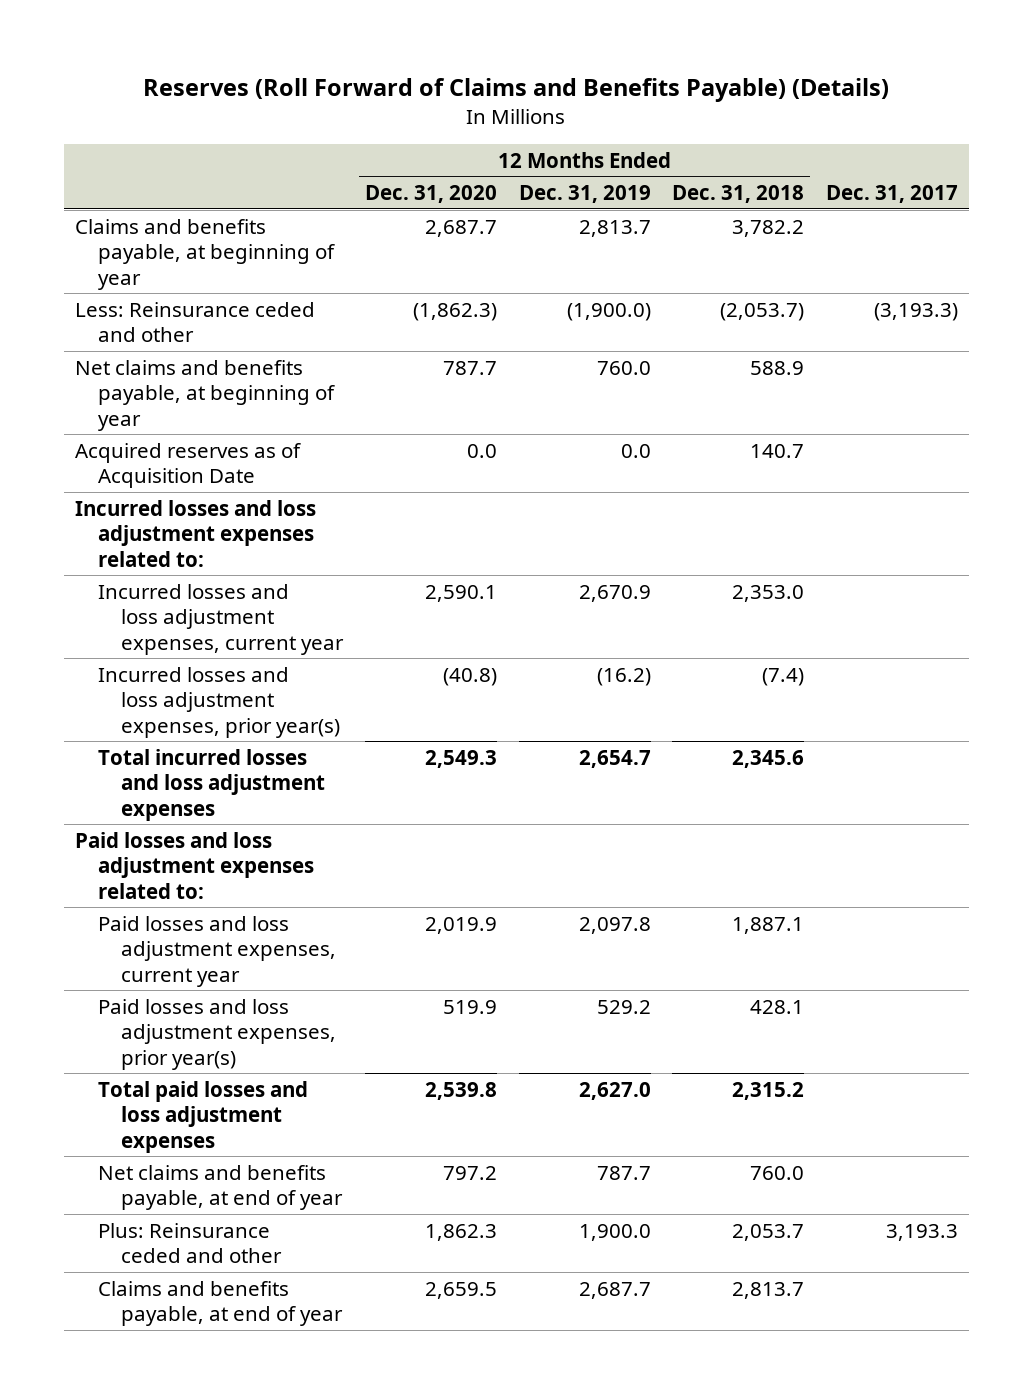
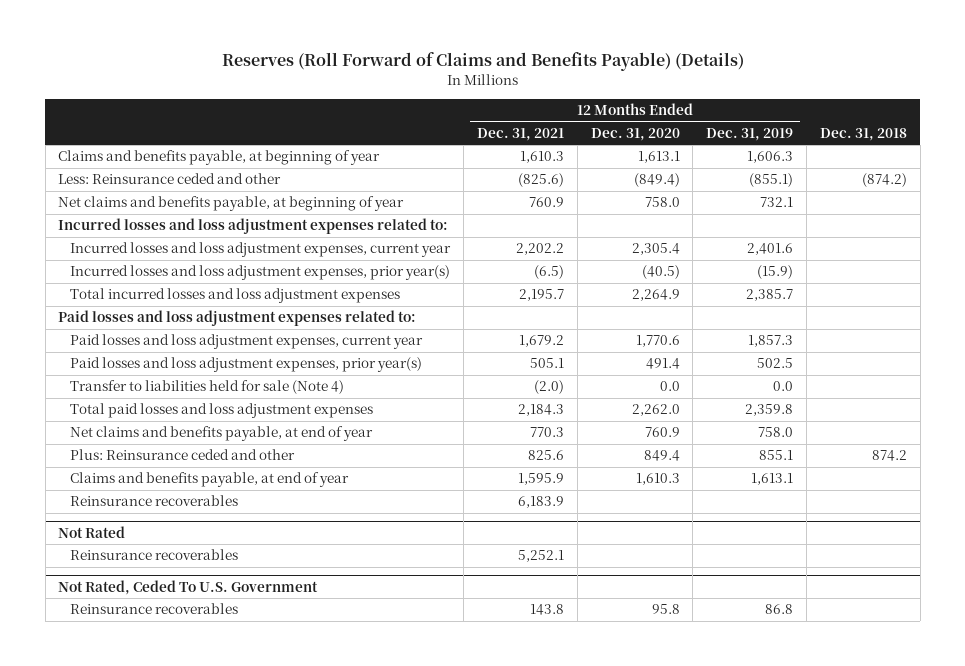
- | 12 Months Ended Dec. 31, 2020 | 12 Months Ended Dec. 31, 2019 | 12 Months Ended Dec. 31, 2018 | Dec. 31, 2017
+ | 12 Months Ended Dec. 31, 2021 | 12 Months Ended Dec. 31, 2020 | 12 Months Ended Dec. 31, 2019 | Dec. 31, 2018
- Claims and benefits payable, at beginning of year | 2,687.7 | 2,813.7 | 3,782.2 |
- Less: Reinsurance ceded and other | (1,862.3) | (1,900.0) | (2,053.7) | (3,193.3)
- Net claims and benefits payable, at beginning of year | 787.7 | 760.0 | 588.9 |
- Acquired reserves as of Acquisition Date | 0.0 | 0.0 | 140.7 |
+ Claims and benefits payable, at beginning of year | 1,610.3 | 1,613.1 | 1,606.3 |
+ Less: Reinsurance ceded and other | (825.6) | (849.4) | (855.1) | (874.2)
+ Net claims and benefits payable, at beginning of year | 760.9 | 758.0 | 732.1 |
- Incurred losses and loss adjustment expenses, current year | 2,590.1 | 2,670.9 | 2,353.0 |
- Incurred losses and loss adjustment expenses, prior year(s) | (40.8) | (16.2) | (7.4) |
- Total incurred losses and loss adjustment expenses | 2,549.3 | 2,654.7 | 2,345.6 |
+ Incurred losses and loss adjustment expenses, current year | 2,202.2 | 2,305.4 | 2,401.6 |
+ Incurred losses and loss adjustment expenses, prior year(s) | (6.5) | (40.5) | (15.9) |
+ Total incurred losses and loss adjustment expenses | 2,195.7 | 2,264.9 | 2,385.7 |
- Paid losses and loss adjustment expenses, current year | 2,019.9 | 2,097.8 | 1,887.1 |
- Paid losses and loss adjustment expenses, prior year(s) | 519.9 | 529.2 | 428.1 |
- Total paid losses and loss adjustment expenses | 2,539.8 | 2,627.0 | 2,315.2 |
- Net claims and benefits payable, at end of year | 797.2 | 787.7 | 760.0 |
- Plus: Reinsurance ceded and other | 1,862.3 | 1,900.0 | 2,053.7 | 3,193.3
- Claims and benefits payable, at end of year | 2,659.5 | 2,687.7 | 2,813.7 |
+ Paid losses and loss adjustment expenses, current year | 1,679.2 | 1,770.6 | 1,857.3 |
+ Paid losses and loss adjustment expenses, prior year(s) | 505.1 | 491.4 | 502.5 |
+ Transfer to liabilities held for sale (Note 4) | (2.0) | 0.0 | 0.0 |
+ Total paid losses and loss adjustment expenses | 2,184.3 | 2,262.0 | 2,359.8 |
+ Net claims and benefits payable, at end of year | 770.3 | 760.9 | 758.0 |
+ Plus: Reinsurance ceded and other | 825.6 | 849.4 | 855.1 | 874.2
+ Claims and benefits payable, at end of year | 1,595.9 | 1,610.3 | 1,613.1 |
+ Reinsurance recoverables | 6,183.9 | | |
+ Not Rated
+ Reinsurance recoverables | 5,252.1 | | |
+ Not Rated, Ceded To U.S. Government
+ Reinsurance recoverables | 143.8 | 95.8 | 86.8 |

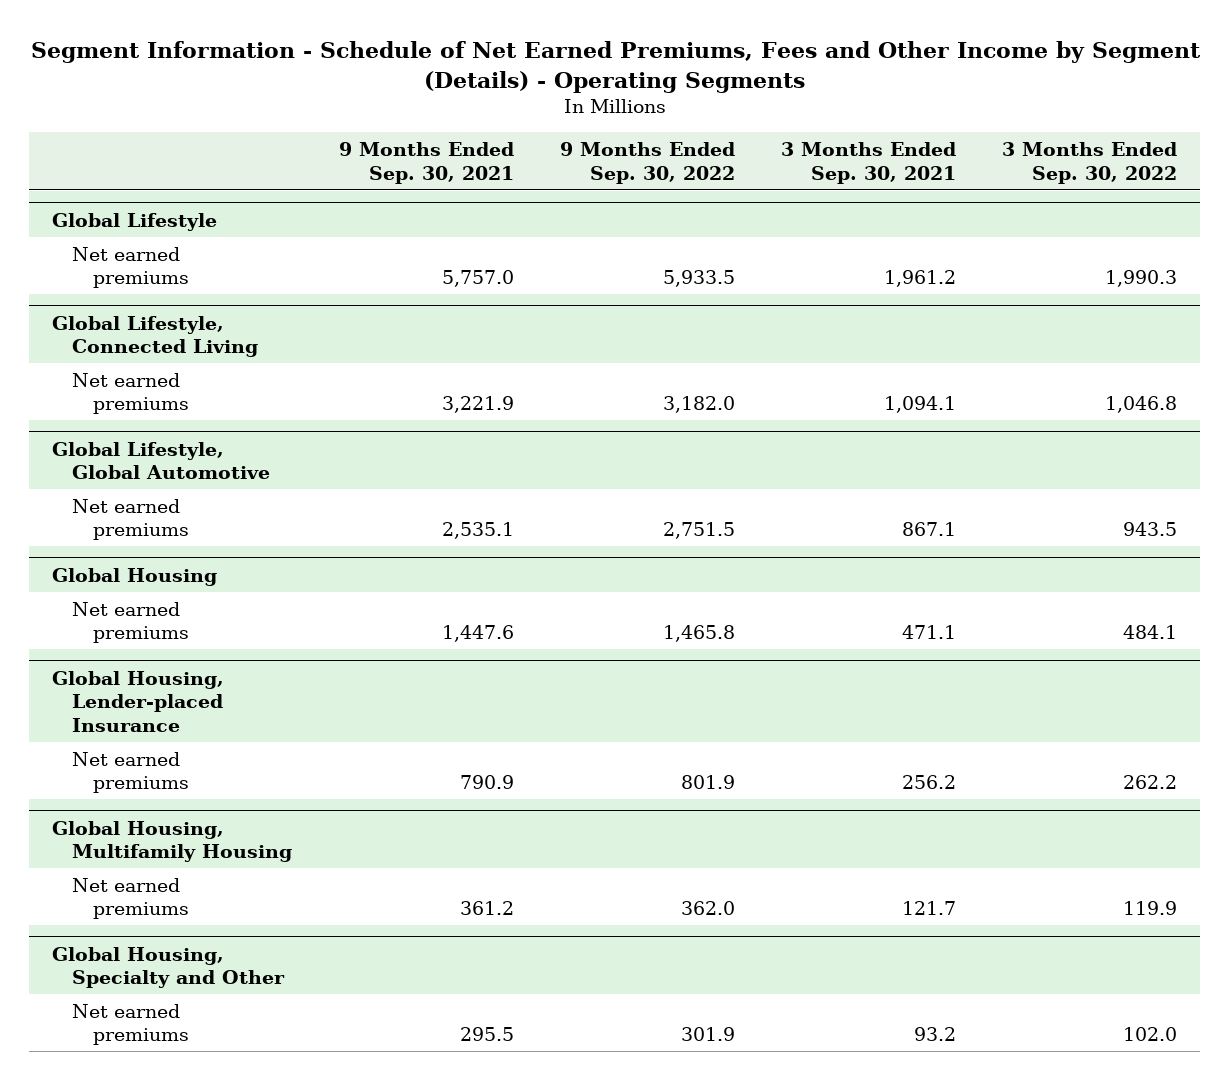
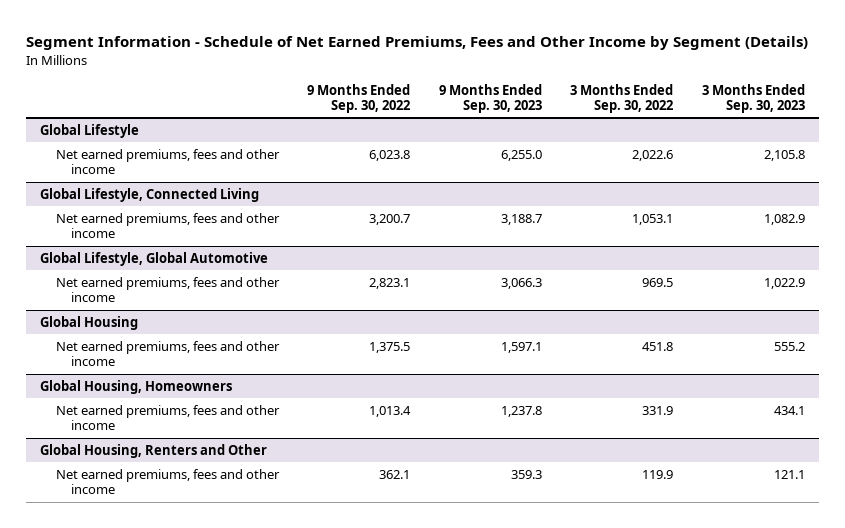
- Segment Information - Schedule of Net Earned Premiums, Fees and Other Income by Segment (Details) - Operating Segments
+ Segment Information - Schedule of Net Earned Premiums, Fees and Other Income by Segment (Details)
- | 9 Months Ended Sep. 30, 2021 | 9 Months Ended Sep. 30, 2022 | 3 Months Ended Sep. 30, 2021 | 3 Months Ended Sep. 30, 2022
+ | 9 Months Ended Sep. 30, 2022 | 9 Months Ended Sep. 30, 2023 | 3 Months Ended Sep. 30, 2022 | 3 Months Ended Sep. 30, 2023
@ Global Lifestyle
- Net earned premiums | 5,757.0 | 5,933.5 | 1,961.2 | 1,990.3
+ Net earned premiums, fees and other income | 6,023.8 | 6,255.0 | 2,022.6 | 2,105.8
@ Global Lifestyle, Connected Living
- Net earned premiums | 3,221.9 | 3,182.0 | 1,094.1 | 1,046.8
+ Net earned premiums, fees and other income | 3,200.7 | 3,188.7 | 1,053.1 | 1,082.9
@ Global Lifestyle, Global Automotive
- Net earned premiums | 2,535.1 | 2,751.5 | 867.1 | 943.5
+ Net earned premiums, fees and other income | 2,823.1 | 3,066.3 | 969.5 | 1,022.9
@ Global Housing
- Net earned premiums | 1,447.6 | 1,465.8 | 471.1 | 484.1
- Global Housing, Lender-placed Insurance
- Net earned premiums | 790.9 | 801.9 | 256.2 | 262.2
- Global Housing, Multifamily Housing
- Net earned premiums | 361.2 | 362.0 | 121.7 | 119.9
- Global Housing, Specialty and Other
- Net earned premiums | 295.5 | 301.9 | 93.2 | 102.0
@ Global Housing
+ Net earned premiums, fees and other income | 1,375.5 | 1,597.1 | 451.8 | 555.2
+ Global Housing, Homeowners
+ Net earned premiums, fees and other income | 1,013.4 | 1,237.8 | 331.9 | 434.1
+ Global Housing, Renters and Other
+ Net earned premiums, fees and other income | 362.1 | 359.3 | 119.9 | 121.1

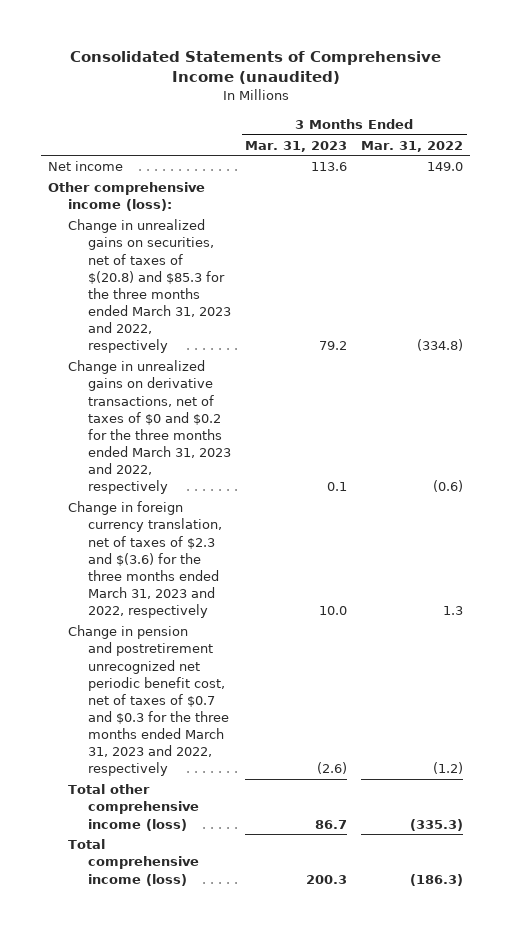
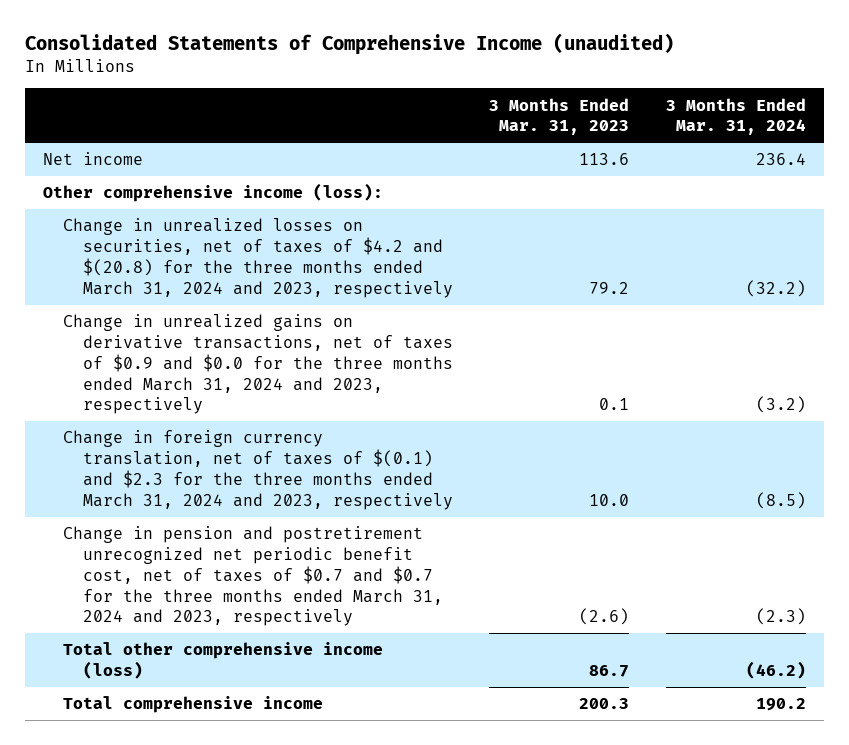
- | 3 Months Ended Mar. 31, 2023 | 3 Months Ended Mar. 31, 2022
+ | 3 Months Ended Mar. 31, 2023 | 3 Months Ended Mar. 31, 2024
- Change in unrealized gains on securities, net of taxes of $(20.8) and $85.3 for the three months ended March 31, 2023 and 2022, respectively | 79.2 | (334.8)
- Change in unrealized gains on derivative transactions, net of taxes of $0 and $0.2 for the three months ended March 31, 2023 and 2022, respectively | 0.1 | (0.6)
- Change in foreign currency translation, net of taxes of $2.3 and $(3.6) for the three months ended March 31, 2023 and 2022, respectively | 10.0 | 1.3
- Change in pension and postretirement unrecognized net periodic benefit cost, net of taxes of $0.7 and $0.3 for the three months ended March 31, 2023 and 2022, respectively | (2.6) | (1.2)
+ Change in unrealized losses on securities, net of taxes of $4.2 and $(20.8) for the three months ended March 31, 2024 and 2023, respectively | 79.2 | (32.2)
+ Change in unrealized gains on derivative transactions, net of taxes of $0.9 and $0.0 for the three months ended March 31, 2024 and 2023, respectively | 0.1 | (3.2)
+ Change in foreign currency translation, net of taxes of $(0.1) and $2.3 for the three months ended March 31, 2024 and 2023, respectively | 10.0 | (8.5)
+ Change in pension and postretirement unrecognized net periodic benefit cost, net of taxes of $0.7 and $0.7 for the three months ended March 31, 2024 and 2023, respectively | (2.6) | (2.3)
- Total comprehensive income (loss) | 200.3 | (186.3)
+ Total comprehensive income | 200.3 | 190.2

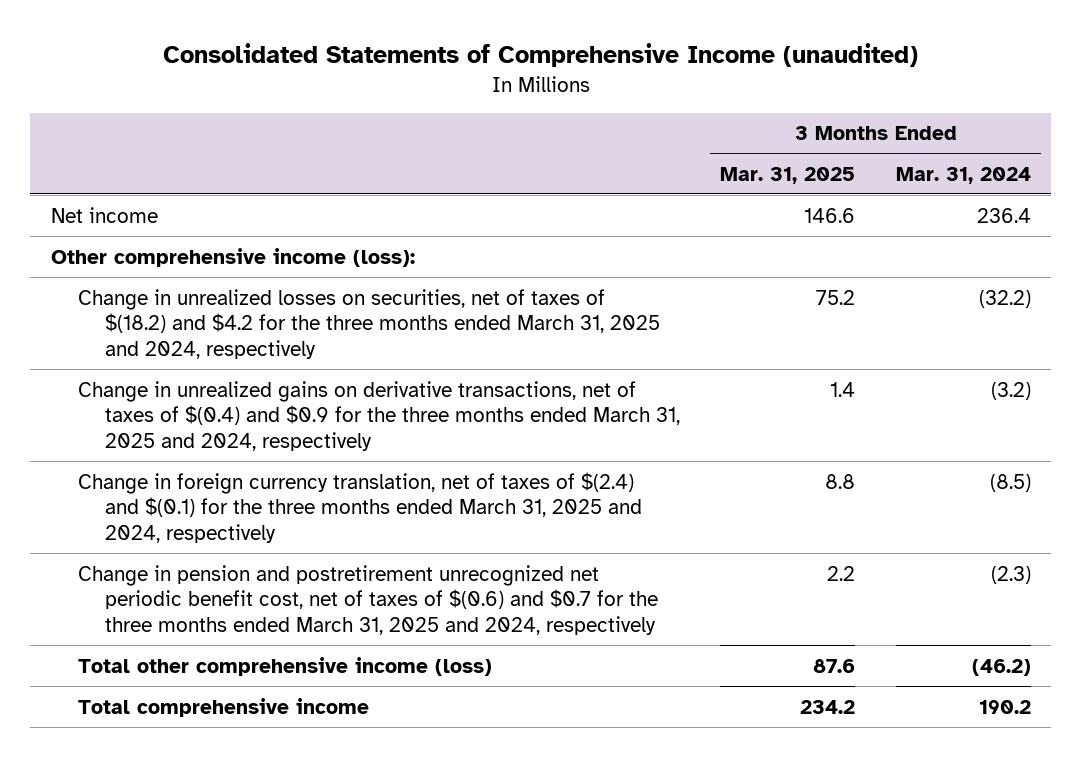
- | 3 Months Ended Mar. 31, 2023 | 3 Months Ended Mar. 31, 2024
+ | 3 Months Ended Mar. 31, 2025 | 3 Months Ended Mar. 31, 2024
- Change in unrealized losses on securities, net of taxes of $4.2 and $(20.8) for the three months ended March 31, 2024 and 2023, respectively | 79.2 | (32.2)
- Change in unrealized gains on derivative transactions, net of taxes of $0.9 and $0.0 for the three months ended March 31, 2024 and 2023, respectively | 0.1 | (3.2)
- Change in foreign currency translation, net of taxes of $(0.1) and $2.3 for the three months ended March 31, 2024 and 2023, respectively | 10.0 | (8.5)
- Change in pension and postretirement unrecognized net periodic benefit cost, net of taxes of $0.7 and $0.7 for the three months ended March 31, 2024 and 2023, respectively | (2.6) | (2.3)
+ Change in unrealized losses on securities, net of taxes of $(18.2) and $4.2 for the three months ended March 31, 2025 and 2024, respectively | 75.2 | (32.2)
+ Change in unrealized gains on derivative transactions, net of taxes of $(0.4) and $0.9 for the three months ended March 31, 2025 and 2024, respectively | 1.4 | (3.2)
+ Change in foreign currency translation, net of taxes of $(2.4) and $(0.1) for the three months ended March 31, 2025 and 2024, respectively | 8.8 | (8.5)
+ Change in pension and postretirement unrecognized net periodic benefit cost, net of taxes of $(0.6) and $0.7 for the three months ended March 31, 2025 and 2024, respectively | 2.2 | (2.3)

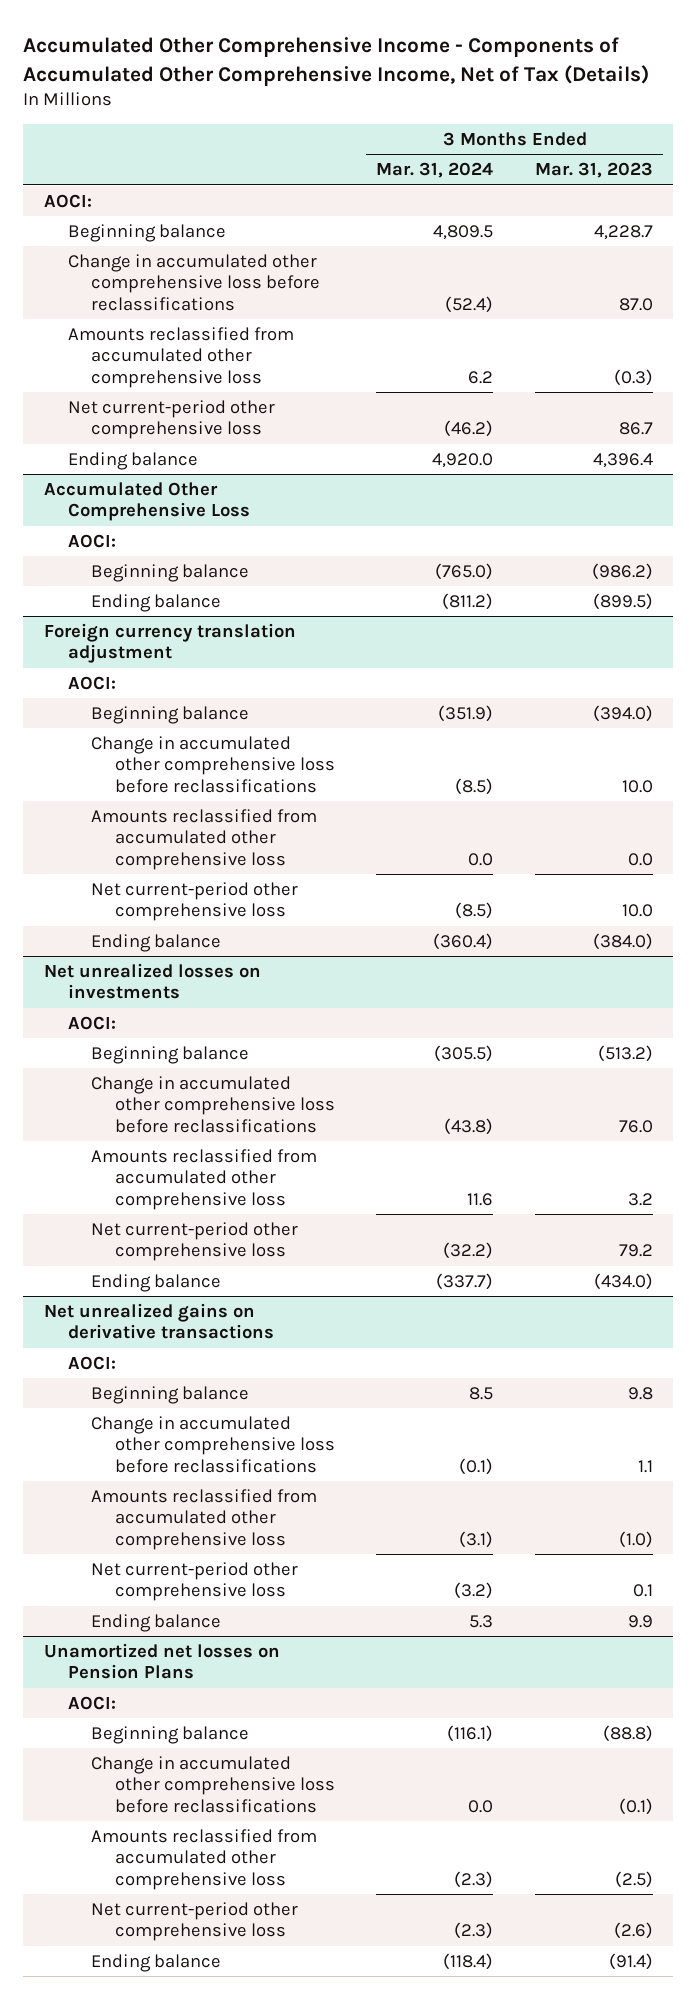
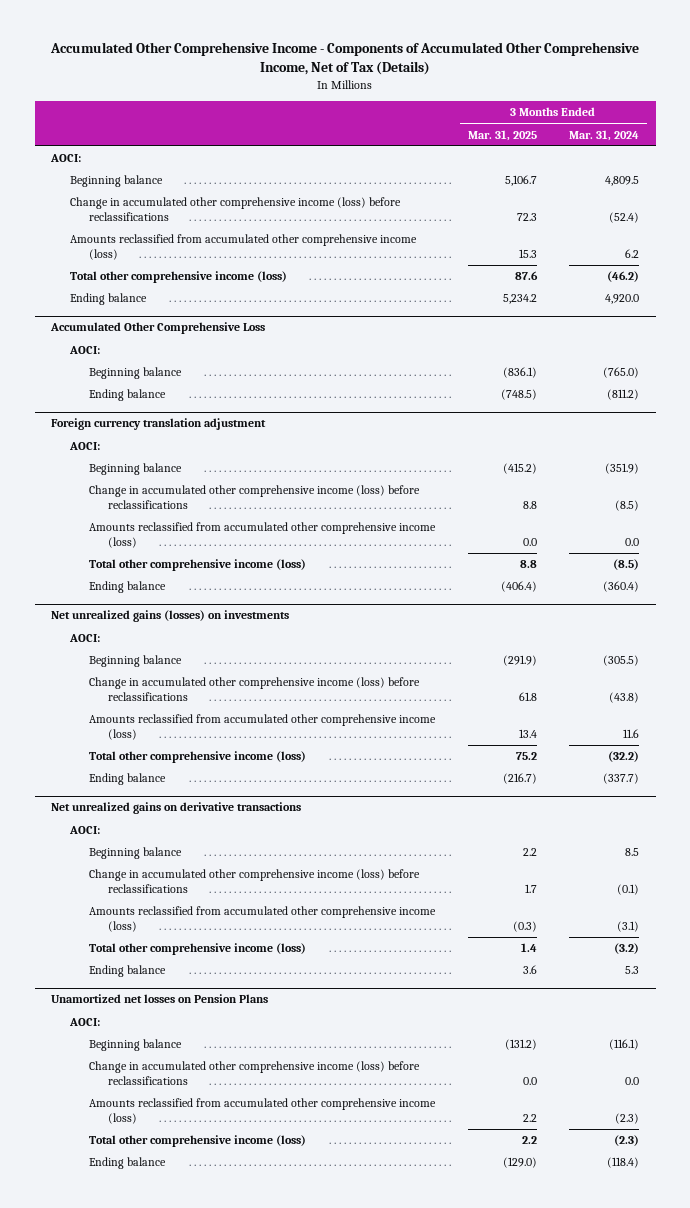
- | 3 Months Ended Mar. 31, 2024 | 3 Months Ended Mar. 31, 2023
+ | 3 Months Ended Mar. 31, 2025 | 3 Months Ended Mar. 31, 2024
- Change in accumulated other comprehensive loss before reclassifications | (52.4) | 87.0
- Amounts reclassified from accumulated other comprehensive loss | 6.2 | (0.3)
- Net current-period other comprehensive loss | (46.2) | 86.7
+ Change in accumulated other comprehensive income (loss) before reclassifications | 72.3 | (52.4)
+ Amounts reclassified from accumulated other comprehensive income (loss) | 15.3 | 6.2
+ Total other comprehensive income (loss) | 87.6 | (46.2)
@ Foreign currency translation adjustment
- Change in accumulated other comprehensive loss before reclassifications | (8.5) | 10.0
- Amounts reclassified from accumulated other comprehensive loss | 0.0 | 0.0
- Net current-period other comprehensive loss | (8.5) | 10.0
+ Change in accumulated other comprehensive income (loss) before reclassifications | 8.8 | (8.5)
+ Amounts reclassified from accumulated other comprehensive income (loss) | 0.0 | 0.0
+ Total other comprehensive income (loss) | 8.8 | (8.5)
- Net unrealized losses on investments
+ Net unrealized gains (losses) on investments
- Change in accumulated other comprehensive loss before reclassifications | (43.8) | 76.0
- Amounts reclassified from accumulated other comprehensive loss | 11.6 | 3.2
- Net current-period other comprehensive loss | (32.2) | 79.2
+ Change in accumulated other comprehensive income (loss) before reclassifications | 61.8 | (43.8)
+ Amounts reclassified from accumulated other comprehensive income (loss) | 13.4 | 11.6
+ Total other comprehensive income (loss) | 75.2 | (32.2)
@ Net unrealized gains on derivative transactions
- Change in accumulated other comprehensive loss before reclassifications | (0.1) | 1.1
- Amounts reclassified from accumulated other comprehensive loss | (3.1) | (1.0)
- Net current-period other comprehensive loss | (3.2) | 0.1
+ Change in accumulated other comprehensive income (loss) before reclassifications | 1.7 | (0.1)
+ Amounts reclassified from accumulated other comprehensive income (loss) | (0.3) | (3.1)
+ Total other comprehensive income (loss) | 1.4 | (3.2)
@ Unamortized net losses on Pension Plans
- Change in accumulated other comprehensive loss before reclassifications | 0.0 | (0.1)
- Amounts reclassified from accumulated other comprehensive loss | (2.3) | (2.5)
- Net current-period other comprehensive loss | (2.3) | (2.6)
+ Change in accumulated other comprehensive income (loss) before reclassifications | 0.0 | 0.0
+ Amounts reclassified from accumulated other comprehensive income (loss) | 2.2 | (2.3)
+ Total other comprehensive income (loss) | 2.2 | (2.3)

